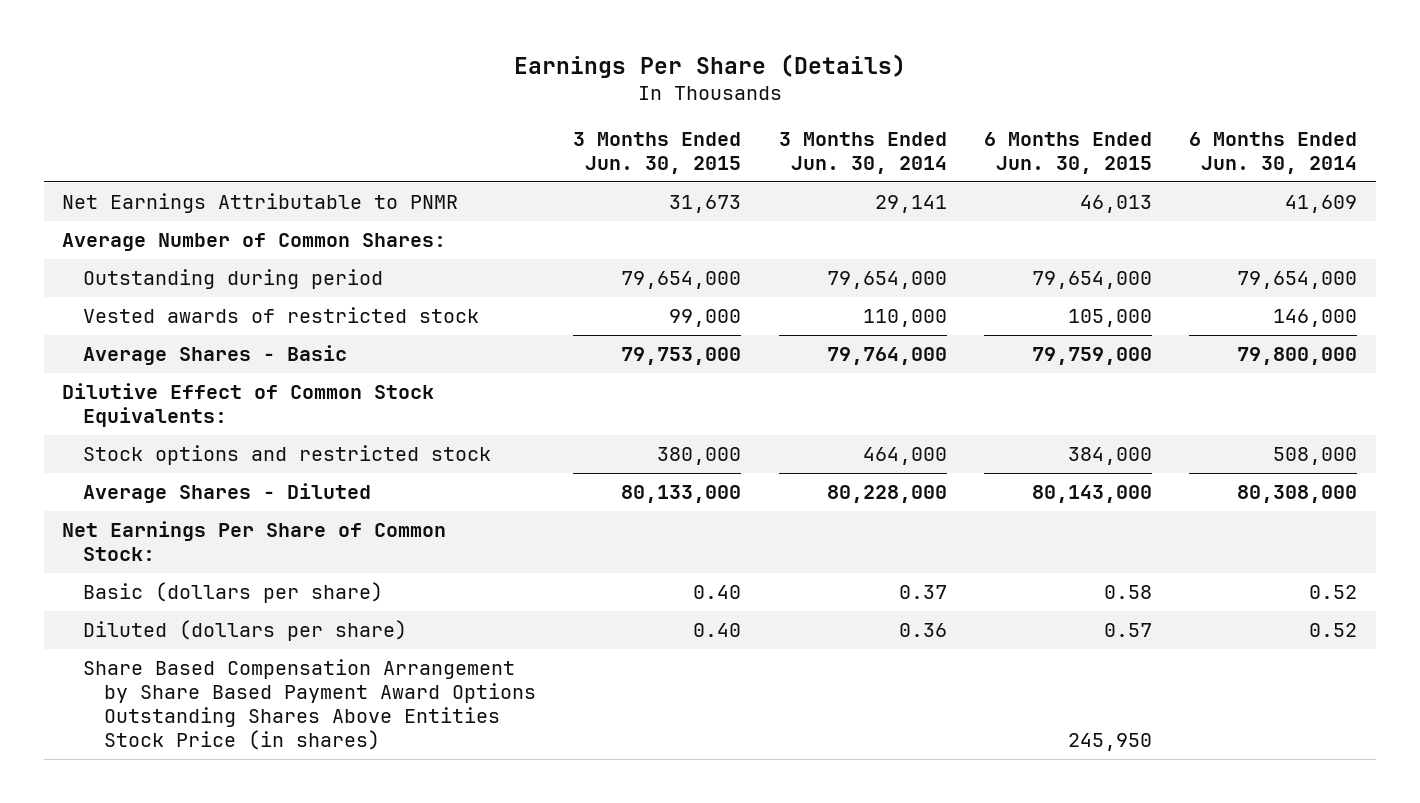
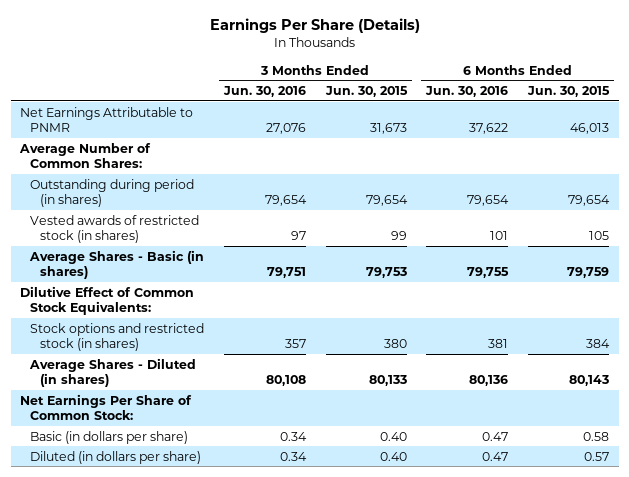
- | 3 Months Ended Jun. 30, 2015 | 3 Months Ended Jun. 30, 2014 | 6 Months Ended Jun. 30, 2015 | 6 Months Ended Jun. 30, 2014
+ | 3 Months Ended Jun. 30, 2016 | 3 Months Ended Jun. 30, 2015 | 6 Months Ended Jun. 30, 2016 | 6 Months Ended Jun. 30, 2015
- Outstanding during period | 79,654,000 | 79,654,000 | 79,654,000 | 79,654,000
- Vested awards of restricted stock | 99,000 | 110,000 | 105,000 | 146,000
- Average Shares - Basic | 79,753,000 | 79,764,000 | 79,759,000 | 79,800,000
+ Outstanding during period (in shares) | 79,654 | 79,654 | 79,654 | 79,654
+ Vested awards of restricted stock (in shares) | 97 | 99 | 101 | 105
+ Average Shares - Basic (in shares) | 79,751 | 79,753 | 79,755 | 79,759
- Stock options and restricted stock | 380,000 | 464,000 | 384,000 | 508,000
- Average Shares - Diluted | 80,133,000 | 80,228,000 | 80,143,000 | 80,308,000
+ Stock options and restricted stock (in shares) | 357 | 380 | 381 | 384
+ Average Shares - Diluted (in shares) | 80,108 | 80,133 | 80,136 | 80,143
- Basic (dollars per share) | 0.40 | 0.37 | 0.58 | 0.52
- Diluted (dollars per share) | 0.40 | 0.36 | 0.57 | 0.52
- Share Based Compensation Arrangement by Share Based Payment Award Options Outstanding Shares Above Entities Stock Price (in shares) | | | 245,950 |
+ Basic (in dollars per share) | 0.34 | 0.40 | 0.47 | 0.58
+ Diluted (in dollars per share) | 0.34 | 0.40 | 0.47 | 0.57

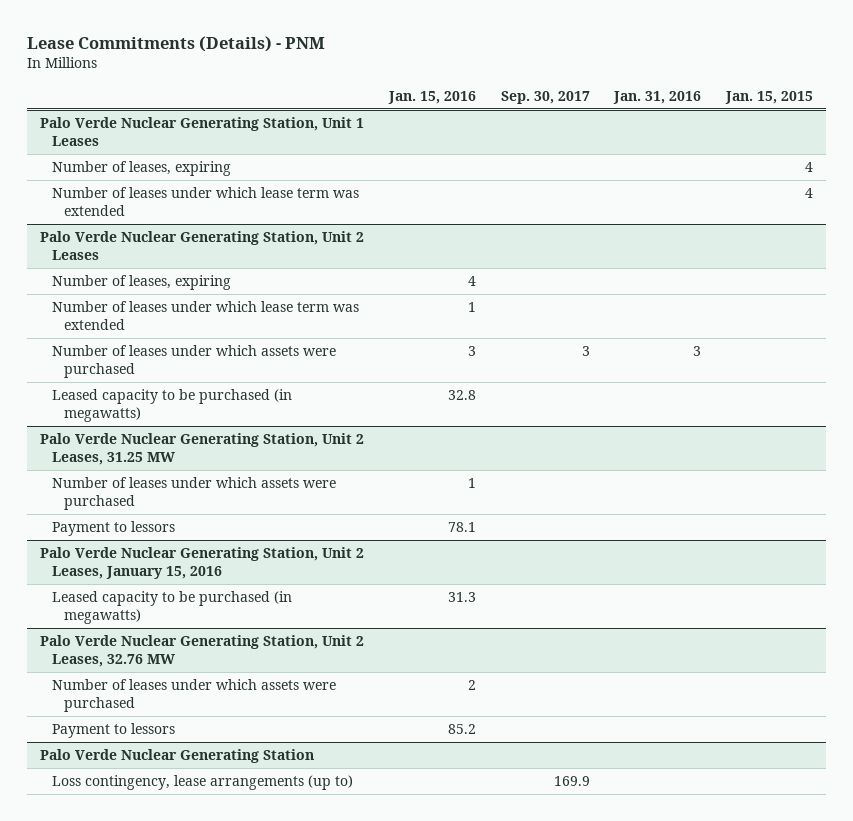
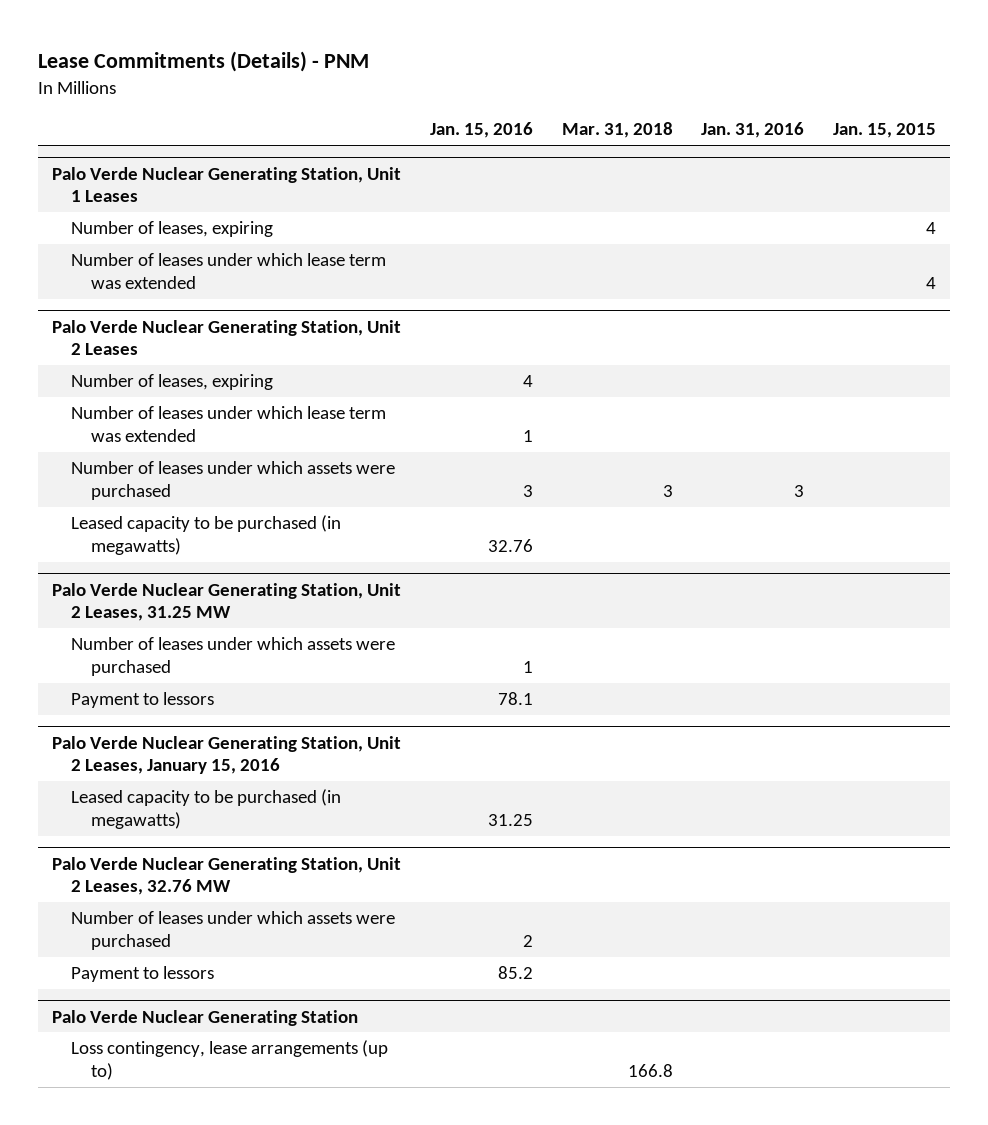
- | Jan. 15, 2016 | Sep. 30, 2017 | Jan. 31, 2016 | Jan. 15, 2015
+ | Jan. 15, 2016 | Mar. 31, 2018 | Jan. 31, 2016 | Jan. 15, 2015
@ Palo Verde Nuclear Generating Station, Unit 2 Leases
- Leased capacity to be purchased (in megawatts) | 32.8 | | |
+ Leased capacity to be purchased (in megawatts) | 32.76 | | |
@ Palo Verde Nuclear Generating Station, Unit 2 Leases, January 15, 2016
- Leased capacity to be purchased (in megawatts) | 31.3 | | |
+ Leased capacity to be purchased (in megawatts) | 31.25 | | |

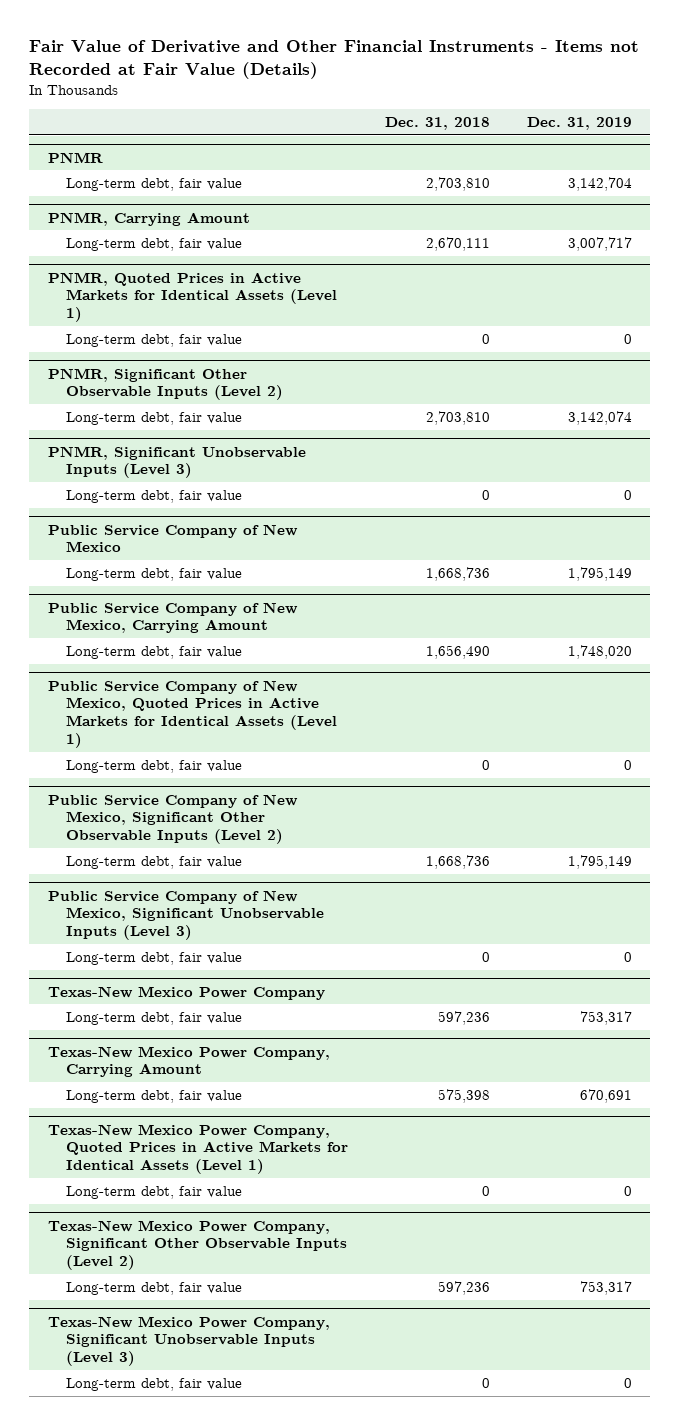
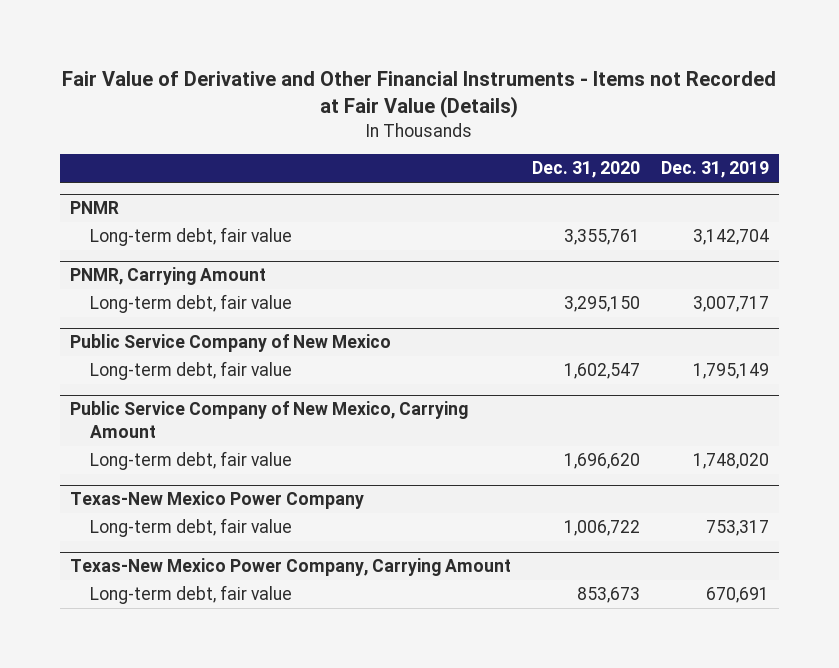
- | Dec. 31, 2018 | Dec. 31, 2019
+ | Dec. 31, 2020 | Dec. 31, 2019
- PNMR, Quoted Prices in Active Markets for Identical Assets (Level 1)
- Long-term debt, fair value | 0 | 0
- PNMR, Significant Other Observable Inputs (Level 2)
- Long-term debt, fair value | 2,703,810 | 3,142,074
- PNMR, Significant Unobservable Inputs (Level 3)
- Long-term debt, fair value | 0 | 0
- Public Service Company of New Mexico, Quoted Prices in Active Markets for Identical Assets (Level 1)
- Long-term debt, fair value | 0 | 0
- Public Service Company of New Mexico, Significant Other Observable Inputs (Level 2)
- Long-term debt, fair value | 1,668,736 | 1,795,149
- Public Service Company of New Mexico, Significant Unobservable Inputs (Level 3)
- Long-term debt, fair value | 0 | 0
- Texas-New Mexico Power Company, Quoted Prices in Active Markets for Identical Assets (Level 1)
- Long-term debt, fair value | 0 | 0
- Texas-New Mexico Power Company, Significant Other Observable Inputs (Level 2)
- Long-term debt, fair value | 597,236 | 753,317
- Texas-New Mexico Power Company, Significant Unobservable Inputs (Level 3)
- Long-term debt, fair value | 0 | 0

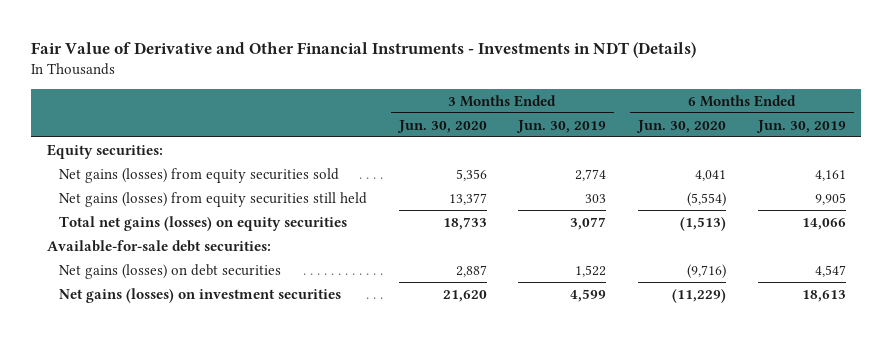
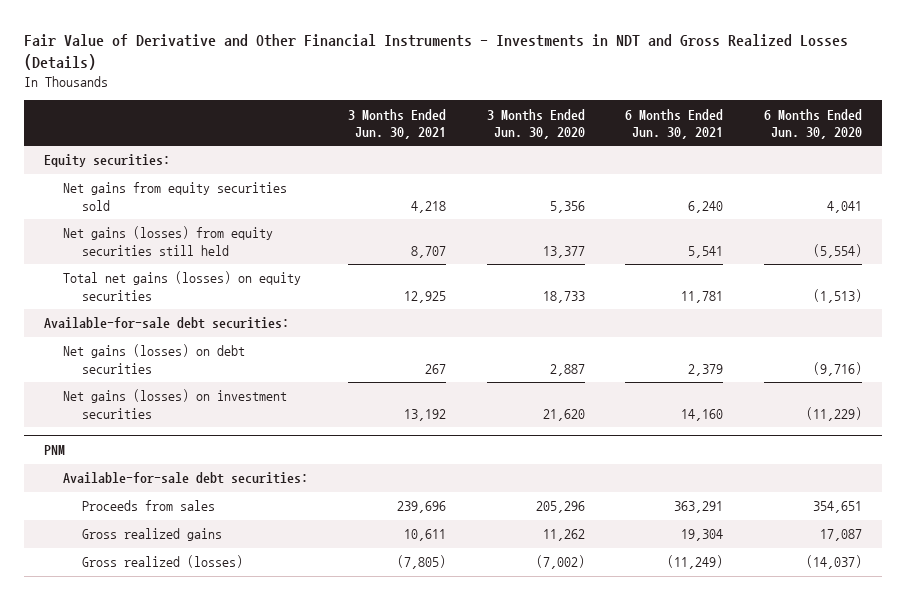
- Fair Value of Derivative and Other Financial Instruments - Investments in NDT (Details)
+ Fair Value of Derivative and Other Financial Instruments - Investments in NDT and Gross Realized Losses (Details)
- | 3 Months Ended Jun. 30, 2020 | 3 Months Ended Jun. 30, 2019 | 6 Months Ended Jun. 30, 2020 | 6 Months Ended Jun. 30, 2019
+ | 3 Months Ended Jun. 30, 2021 | 3 Months Ended Jun. 30, 2020 | 6 Months Ended Jun. 30, 2021 | 6 Months Ended Jun. 30, 2020
- Net gains (losses) from equity securities sold | 5,356 | 2,774 | 4,041 | 4,161
+ Net gains from equity securities sold | 4,218 | 5,356 | 6,240 | 4,041
+ PNM
+ Available-for-sale debt securities:
+ Proceeds from sales | 239,696 | 205,296 | 363,291 | 354,651
+ Gross realized gains | 10,611 | 11,262 | 19,304 | 17,087
+ Gross realized (losses) | (7,805) | (7,002) | (11,249) | (14,037)

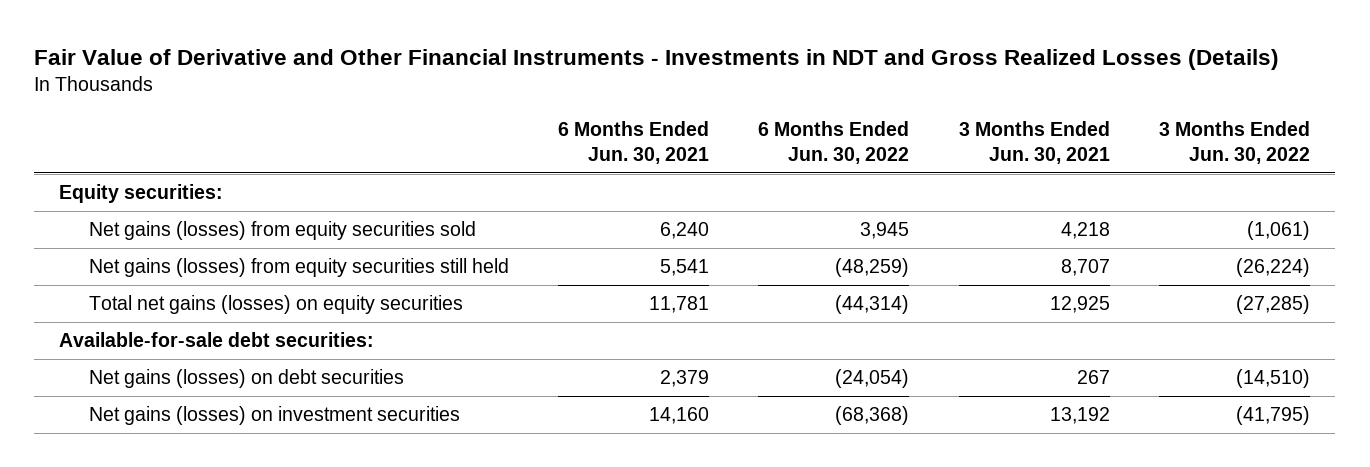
- | 3 Months Ended Jun. 30, 2021 | 3 Months Ended Jun. 30, 2020 | 6 Months Ended Jun. 30, 2021 | 6 Months Ended Jun. 30, 2020
+ | 6 Months Ended Jun. 30, 2021 | 6 Months Ended Jun. 30, 2022 | 3 Months Ended Jun. 30, 2021 | 3 Months Ended Jun. 30, 2022
- Net gains from equity securities sold | 4,218 | 5,356 | 6,240 | 4,041
+ Net gains (losses) from equity securities sold | 6,240 | 3,945 | 4,218 | (1,061)
- PNM
- Available-for-sale debt securities:
- Proceeds from sales | 239,696 | 205,296 | 363,291 | 354,651
- Gross realized gains | 10,611 | 11,262 | 19,304 | 17,087
- Gross realized (losses) | (7,805) | (7,002) | (11,249) | (14,037)

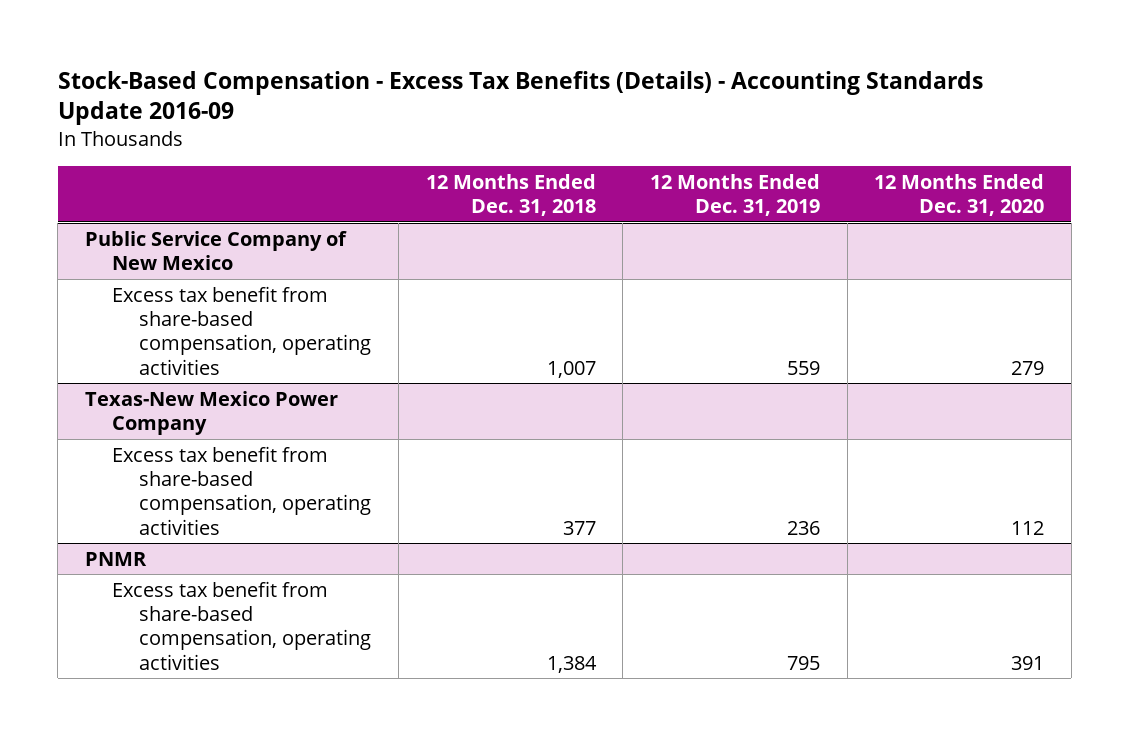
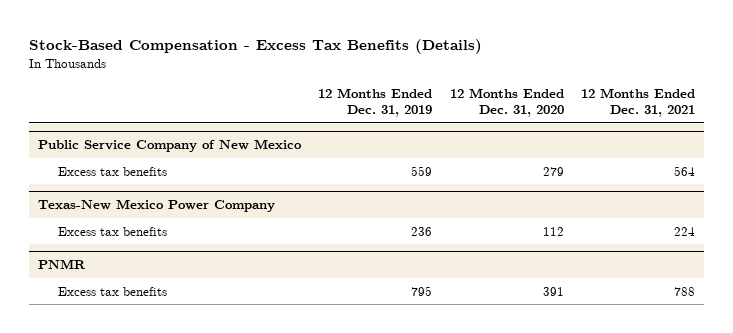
- Stock-Based Compensation - Excess Tax Benefits (Details) - Accounting Standards Update 2016-09
+ Stock-Based Compensation - Excess Tax Benefits (Details)
- | 12 Months Ended Dec. 31, 2018 | 12 Months Ended Dec. 31, 2019 | 12 Months Ended Dec. 31, 2020
+ | 12 Months Ended Dec. 31, 2019 | 12 Months Ended Dec. 31, 2020 | 12 Months Ended Dec. 31, 2021
@ Public Service Company of New Mexico
- Excess tax benefit from share-based compensation, operating activities | 1,007 | 559 | 279
+ Excess tax benefits | 559 | 279 | 564
@ Texas-New Mexico Power Company
- Excess tax benefit from share-based compensation, operating activities | 377 | 236 | 112
+ Excess tax benefits | 236 | 112 | 224
@ PNMR
- Excess tax benefit from share-based compensation, operating activities | 1,384 | 795 | 391
+ Excess tax benefits | 795 | 391 | 788

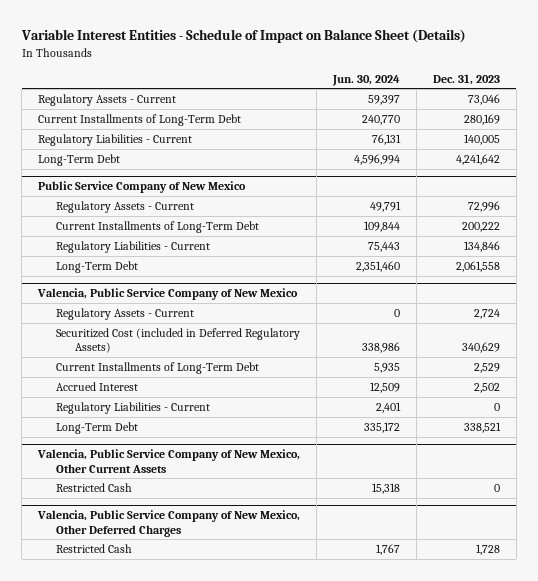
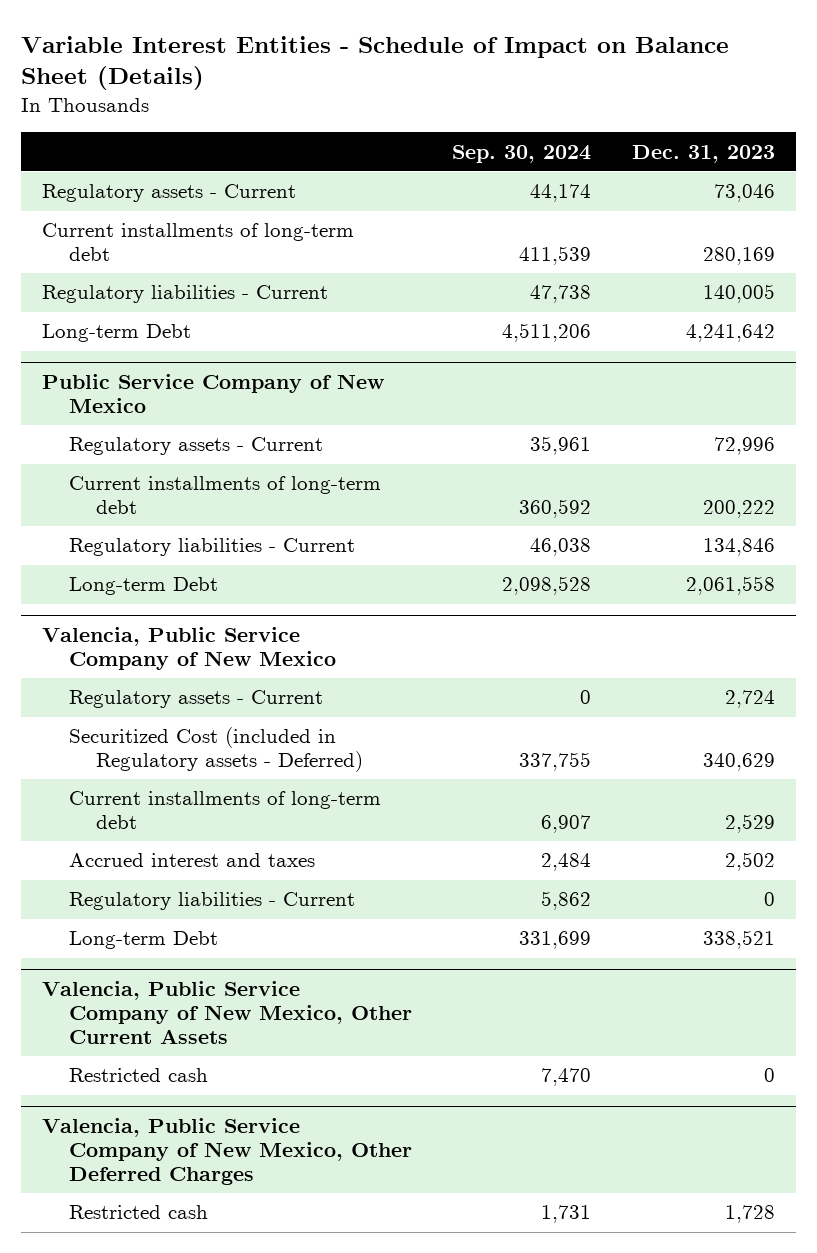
- | Jun. 30, 2024 | Dec. 31, 2023
+ | Sep. 30, 2024 | Dec. 31, 2023
- Regulatory Assets - Current | 59,397 | 73,046
- Current Installments of Long-Term Debt | 240,770 | 280,169
- Regulatory Liabilities - Current | 76,131 | 140,005
- Long-Term Debt | 4,596,994 | 4,241,642
+ Regulatory assets - Current | 44,174 | 73,046
+ Current installments of long-term debt | 411,539 | 280,169
+ Regulatory liabilities - Current | 47,738 | 140,005
+ Long-term Debt | 4,511,206 | 4,241,642
@ Public Service Company of New Mexico
- Regulatory Assets - Current | 49,791 | 72,996
- Current Installments of Long-Term Debt | 109,844 | 200,222
- Regulatory Liabilities - Current | 75,443 | 134,846
- Long-Term Debt | 2,351,460 | 2,061,558
+ Regulatory assets - Current | 35,961 | 72,996
+ Current installments of long-term debt | 360,592 | 200,222
+ Regulatory liabilities - Current | 46,038 | 134,846
+ Long-term Debt | 2,098,528 | 2,061,558
@ Valencia, Public Service Company of New Mexico
- Regulatory Assets - Current | 0 | 2,724
- Securitized Cost (included in Deferred Regulatory Assets) | 338,986 | 340,629
- Current Installments of Long-Term Debt | 5,935 | 2,529
- Accrued Interest | 12,509 | 2,502
- Regulatory Liabilities - Current | 2,401 | 0
- Long-Term Debt | 335,172 | 338,521
+ Regulatory assets - Current | 0 | 2,724
+ Securitized Cost (included in Regulatory assets - Deferred) | 337,755 | 340,629
+ Current installments of long-term debt | 6,907 | 2,529
+ Accrued interest and taxes | 2,484 | 2,502
+ Regulatory liabilities - Current | 5,862 | 0
+ Long-term Debt | 331,699 | 338,521
@ Valencia, Public Service Company of New Mexico, Other Current Assets
- Restricted Cash | 15,318 | 0
+ Restricted cash | 7,470 | 0
@ Valencia, Public Service Company of New Mexico, Other Deferred Charges
- Restricted Cash | 1,767 | 1,728
+ Restricted cash | 1,731 | 1,728

